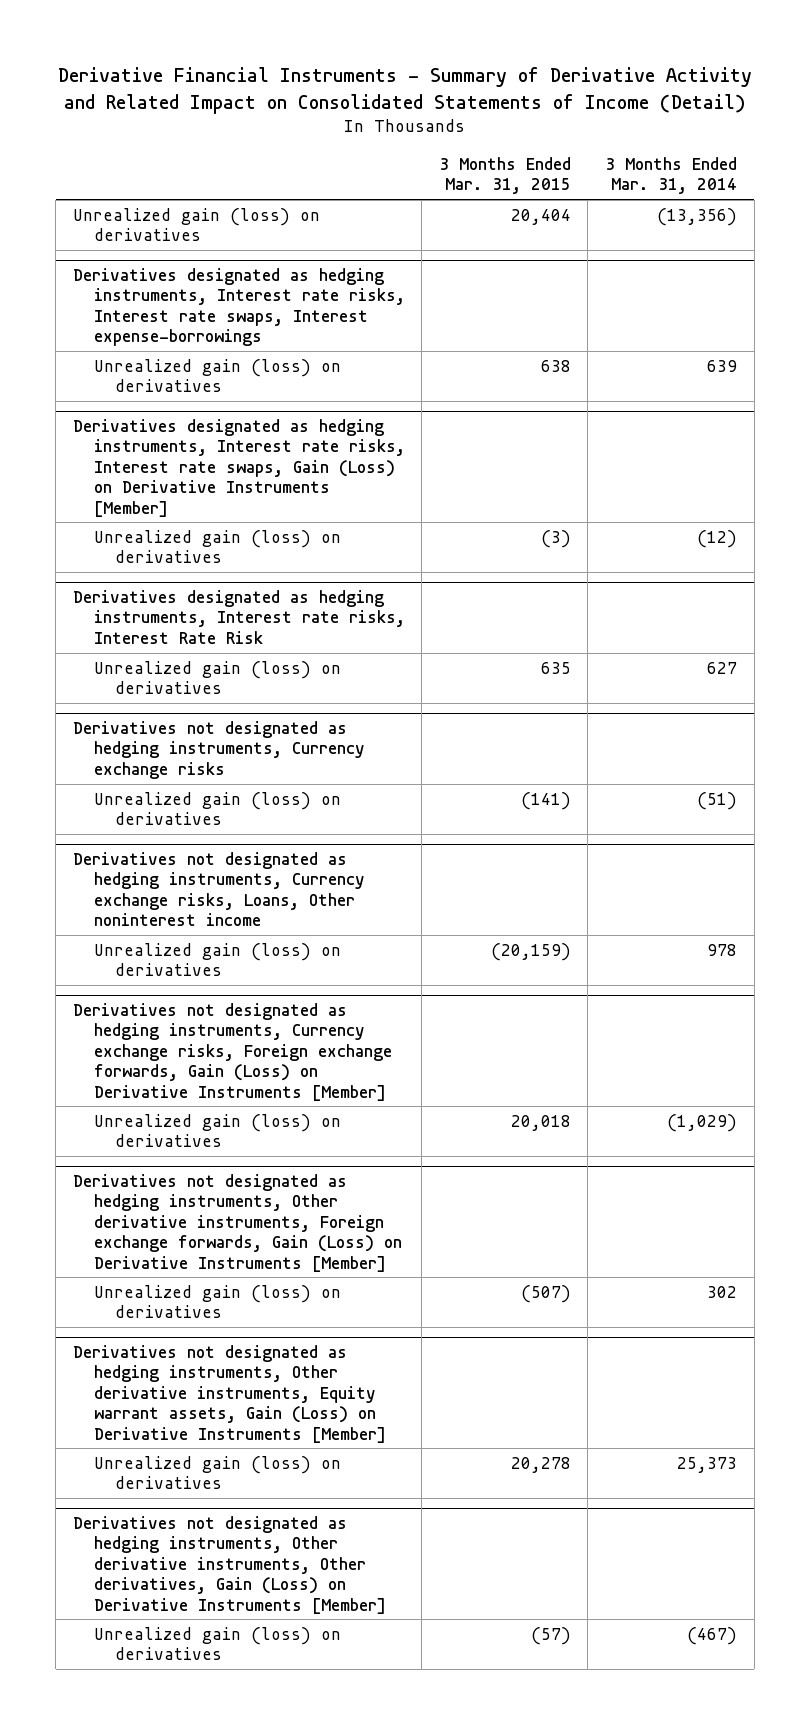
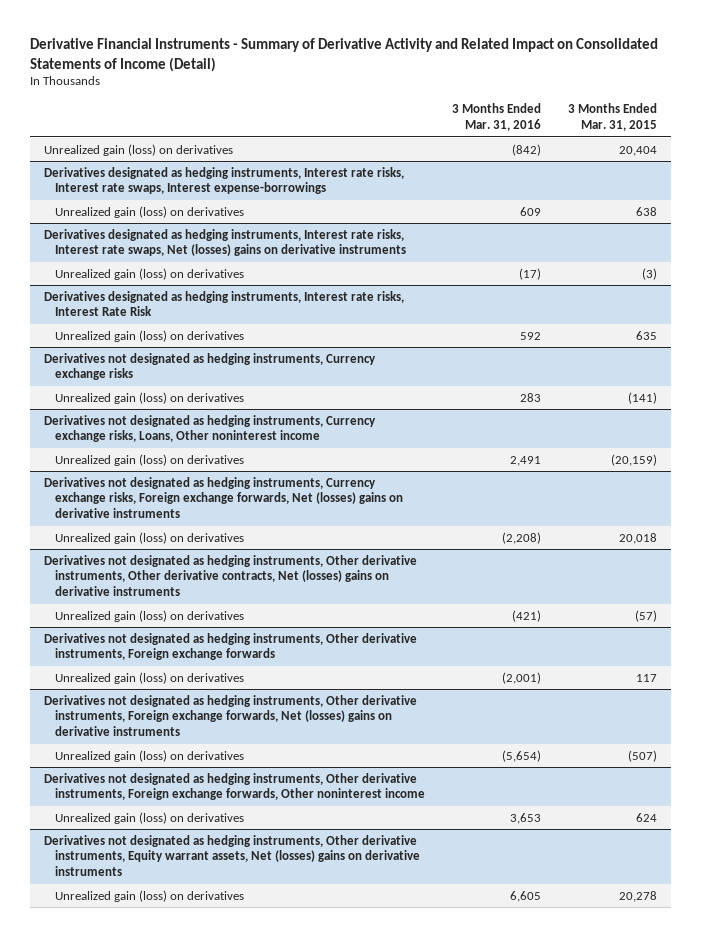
- | 3 Months Ended Mar. 31, 2015 | 3 Months Ended Mar. 31, 2014
+ | 3 Months Ended Mar. 31, 2016 | 3 Months Ended Mar. 31, 2015
- Derivatives designated as hedging instruments, Interest rate risks, Interest rate swaps, Gain (Loss) on Derivative Instruments [Member]
+ Derivatives designated as hedging instruments, Interest rate risks, Interest rate swaps, Net (losses) gains on derivative instruments
- Derivatives not designated as hedging instruments, Currency exchange risks, Foreign exchange forwards, Gain (Loss) on Derivative Instruments [Member]
+ Derivatives not designated as hedging instruments, Currency exchange risks, Foreign exchange forwards, Net (losses) gains on derivative instruments
- Derivatives not designated as hedging instruments, Other derivative instruments, Foreign exchange forwards, Gain (Loss) on Derivative Instruments [Member]
+ Derivatives not designated as hedging instruments, Other derivative instruments, Other derivative contracts, Net (losses) gains on derivative instruments
+ Unrealized gain (loss) on derivatives | (421) | (57)
+ Derivatives not designated as hedging instruments, Other derivative instruments, Foreign exchange forwards
+ Unrealized gain (loss) on derivatives | (2,001) | 117
+ Derivatives not designated as hedging instruments, Other derivative instruments, Foreign exchange forwards, Net (losses) gains on derivative instruments
- Derivatives not designated as hedging instruments, Other derivative instruments, Equity warrant assets, Gain (Loss) on Derivative Instruments [Member]
+ Derivatives not designated as hedging instruments, Other derivative instruments, Foreign exchange forwards, Other noninterest income
+ Unrealized gain (loss) on derivatives | 3,653 | 624
+ Derivatives not designated as hedging instruments, Other derivative instruments, Equity warrant assets, Net (losses) gains on derivative instruments
- Derivatives not designated as hedging instruments, Other derivative instruments, Other derivatives, Gain (Loss) on Derivative Instruments [Member]
- Unrealized gain (loss) on derivatives | (57) | (467)

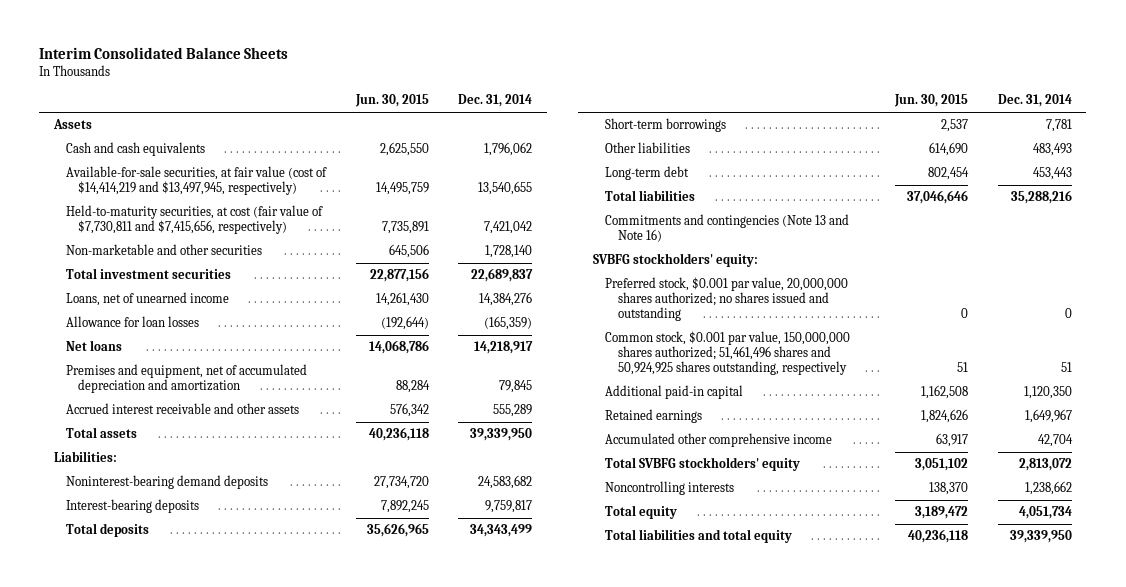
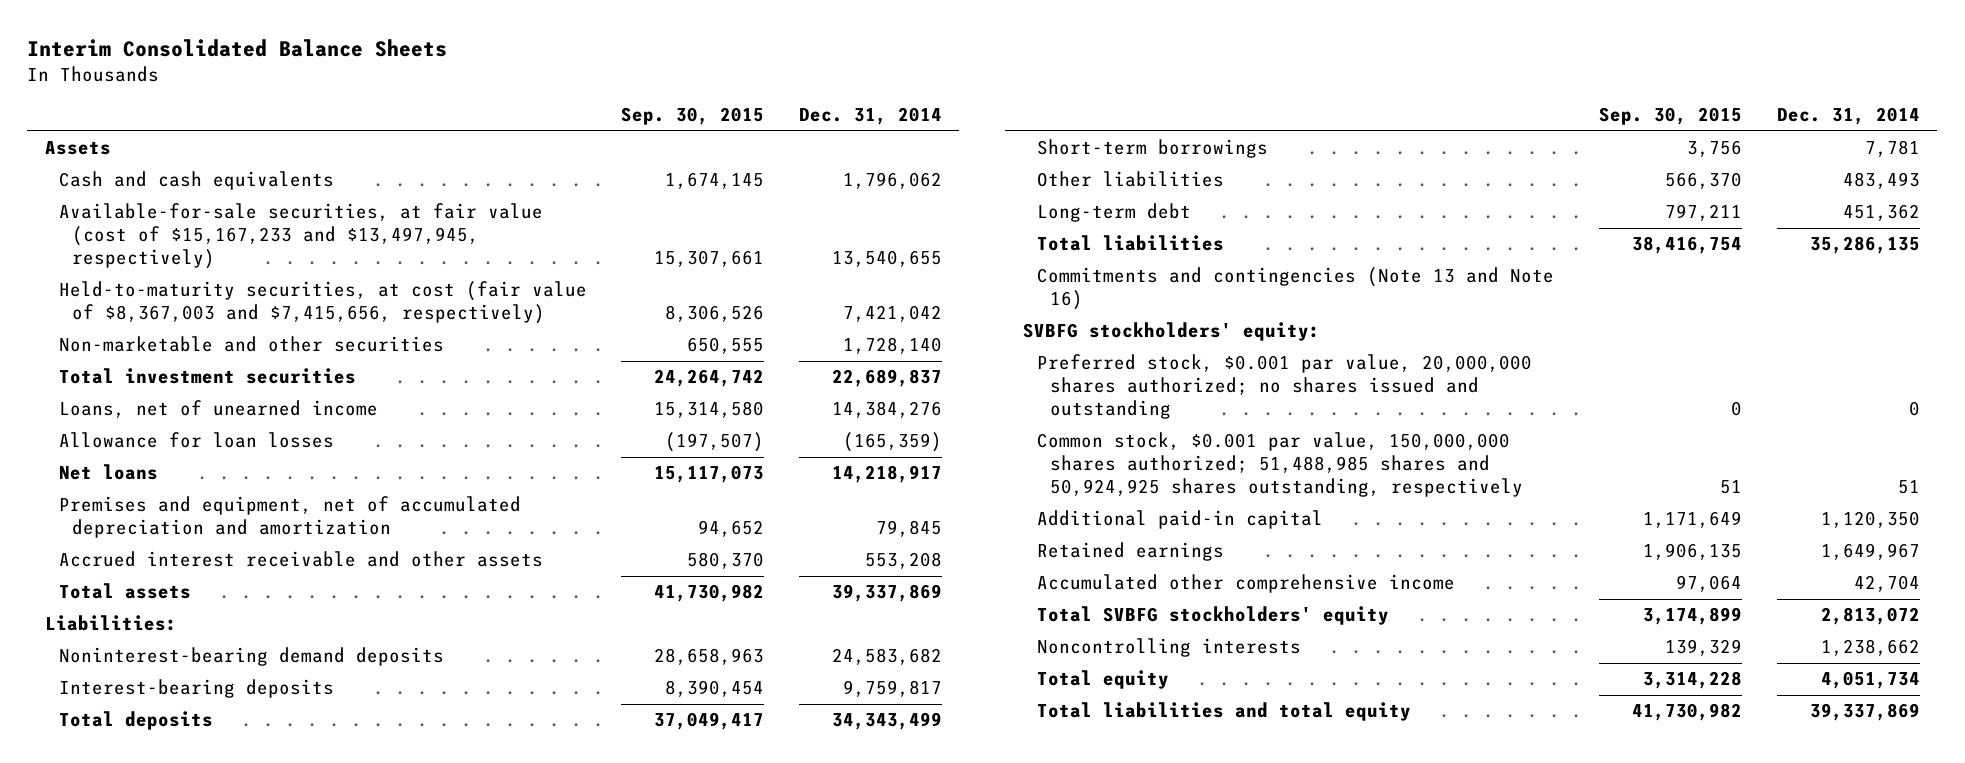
- | Jun. 30, 2015 | Dec. 31, 2014
+ | Sep. 30, 2015 | Dec. 31, 2014
- Available-for-sale securities, at fair value (cost of $14,414,219 and $13,497,945, respectively) | 14,495,759 | 13,540,655
- Held-to-maturity securities, at cost (fair value of $7,730,811 and $7,415,656, respectively) | 7,735,891 | 7,421,042
+ Available-for-sale securities, at fair value (cost of $15,167,233 and $13,497,945, respectively) | 15,307,661 | 13,540,655
+ Held-to-maturity securities, at cost (fair value of $8,367,003 and $7,415,656, respectively) | 8,306,526 | 7,421,042
- Accrued interest receivable and other assets | 576,342 | 555,289
- Total assets | 40,236,118 | 39,339,950
+ Accrued interest receivable and other assets | 580,370 | 553,208
+ Total assets | 41,730,982 | 39,337,869
- Long-term debt | 802,454 | 453,443
- Total liabilities | 37,046,646 | 35,288,216
+ Long-term debt | 797,211 | 451,362
+ Total liabilities | 38,416,754 | 35,286,135
- Common stock, $0.001 par value, 150,000,000 shares authorized; 51,461,496 shares and 50,924,925 shares outstanding, respectively | 51 | 51
+ Common stock, $0.001 par value, 150,000,000 shares authorized; 51,488,985 shares and 50,924,925 shares outstanding, respectively | 51 | 51
- Total liabilities and total equity | 40,236,118 | 39,339,950
+ Total liabilities and total equity | 41,730,982 | 39,337,869

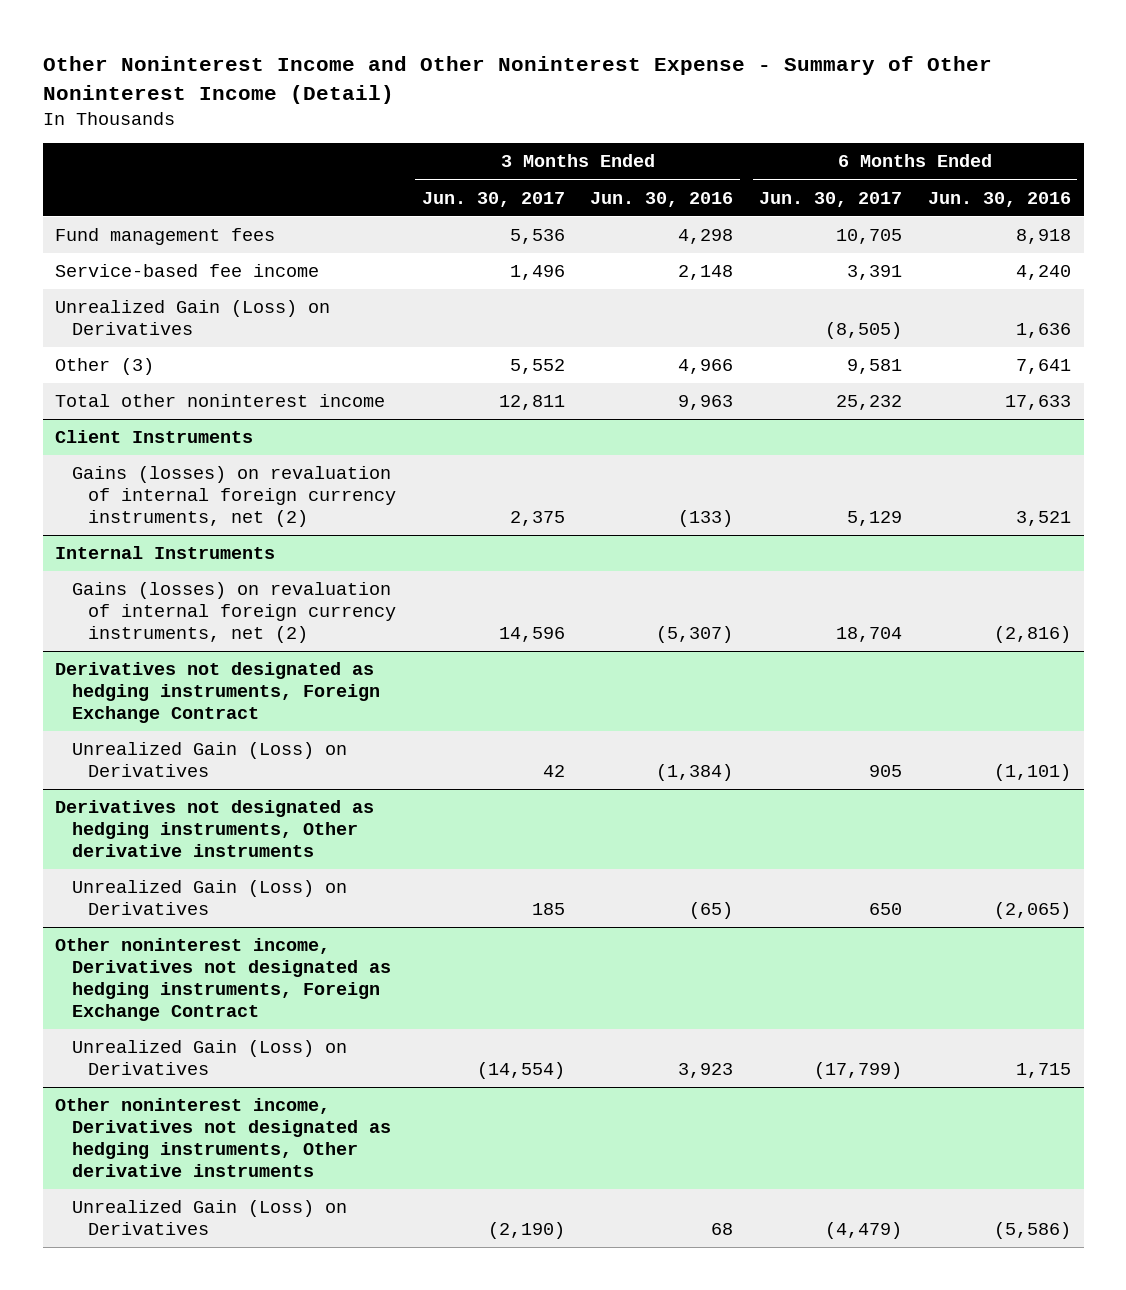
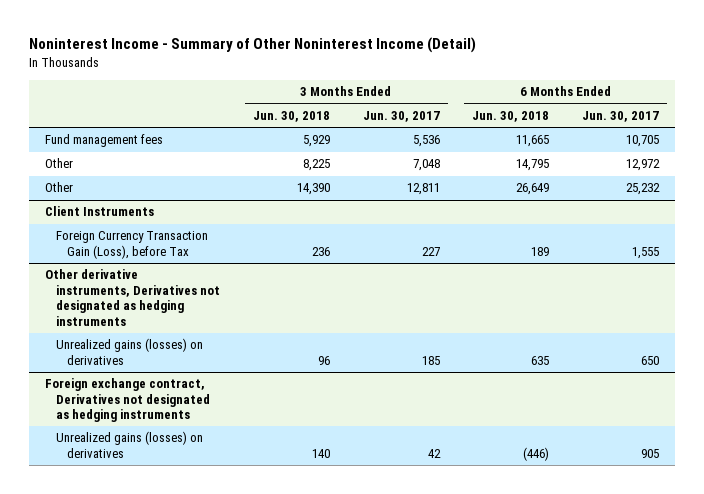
- Other Noninterest Income and Other Noninterest Expense - Summary of Other Noninterest Income (Detail)
+ Noninterest Income - Summary of Other Noninterest Income (Detail)
- | 3 Months Ended Jun. 30, 2017 | 3 Months Ended Jun. 30, 2016 | 6 Months Ended Jun. 30, 2017 | 6 Months Ended Jun. 30, 2016
+ | 3 Months Ended Jun. 30, 2018 | 3 Months Ended Jun. 30, 2017 | 6 Months Ended Jun. 30, 2018 | 6 Months Ended Jun. 30, 2017
- Service-based fee income | 1,496 | 2,148 | 3,391 | 4,240
- Unrealized Gain (Loss) on Derivatives | | | (8,505) | 1,636
- Other (3) | 5,552 | 4,966 | 9,581 | 7,641
- Total other noninterest income | 12,811 | 9,963 | 25,232 | 17,633
+ Other | 8,225 | 7,048 | 14,795 | 12,972
+ Other | 14,390 | 12,811 | 26,649 | 25,232
@ Client Instruments
- Gains (losses) on revaluation of internal foreign currency instruments, net (2) | 2,375 | (133) | 5,129 | 3,521
- Internal Instruments
- Gains (losses) on revaluation of internal foreign currency instruments, net (2) | 14,596 | (5,307) | 18,704 | (2,816)
- Derivatives not designated as hedging instruments, Foreign Exchange Contract
- Unrealized Gain (Loss) on Derivatives | 42 | (1,384) | 905 | (1,101)
- Derivatives not designated as hedging instruments, Other derivative instruments
- Unrealized Gain (Loss) on Derivatives | 185 | (65) | 650 | (2,065)
- Other noninterest income, Derivatives not designated as hedging instruments, Foreign Exchange Contract
- Unrealized Gain (Loss) on Derivatives | (14,554) | 3,923 | (17,799) | 1,715
- Other noninterest income, Derivatives not designated as hedging instruments, Other derivative instruments
- Unrealized Gain (Loss) on Derivatives | (2,190) | 68 | (4,479) | (5,586)
@ Client Instruments
+ Foreign Currency Transaction Gain (Loss), before Tax | 236 | 227 | 189 | 1,555
+ Other derivative instruments, Derivatives not designated as hedging instruments
+ Unrealized gains (losses) on derivatives | 96 | 185 | 635 | 650
+ Foreign exchange contract, Derivatives not designated as hedging instruments
+ Unrealized gains (losses) on derivatives | 140 | 42 | (446) | 905

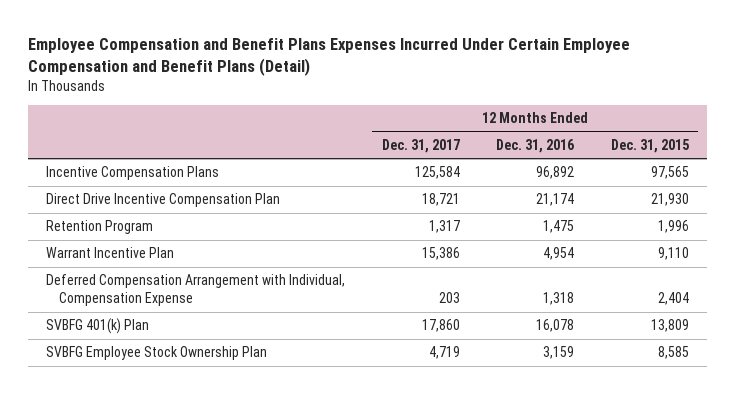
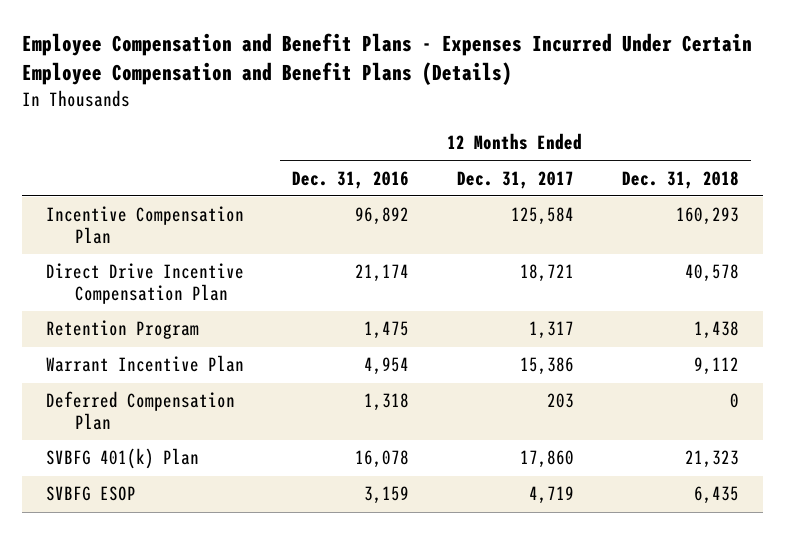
- Employee Compensation and Benefit Plans Expenses Incurred Under Certain Employee Compensation and Benefit Plans (Detail)
+ Employee Compensation and Benefit Plans - Expenses Incurred Under Certain Employee Compensation and Benefit Plans (Details)
- | 12 Months Ended Dec. 31, 2017 | 12 Months Ended Dec. 31, 2016 | 12 Months Ended Dec. 31, 2015
+ | 12 Months Ended Dec. 31, 2016 | 12 Months Ended Dec. 31, 2017 | 12 Months Ended Dec. 31, 2018
- Incentive Compensation Plans | 125,584 | 96,892 | 97,565
+ Incentive Compensation Plan | 96,892 | 125,584 | 160,293
- Deferred Compensation Arrangement with Individual, Compensation Expense | 203 | 1,318 | 2,404
+ Deferred Compensation Plan | 1,318 | 203 | 0
- SVBFG Employee Stock Ownership Plan | 4,719 | 3,159 | 8,585
+ SVBFG ESOP | 3,159 | 4,719 | 6,435

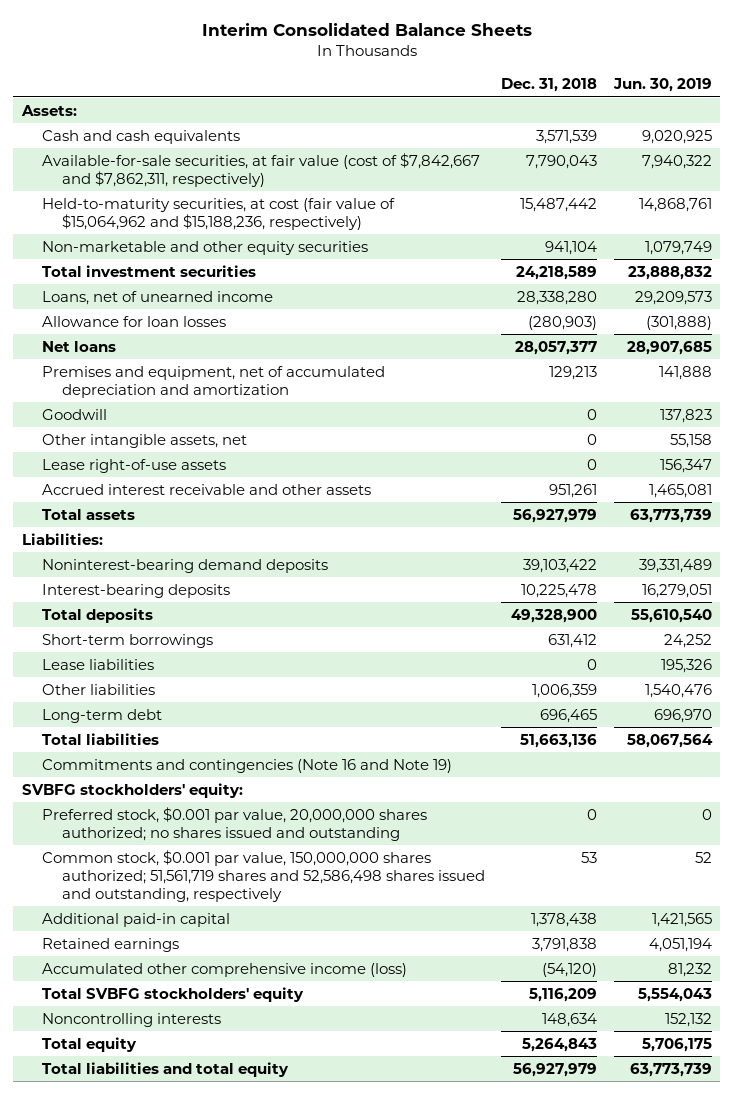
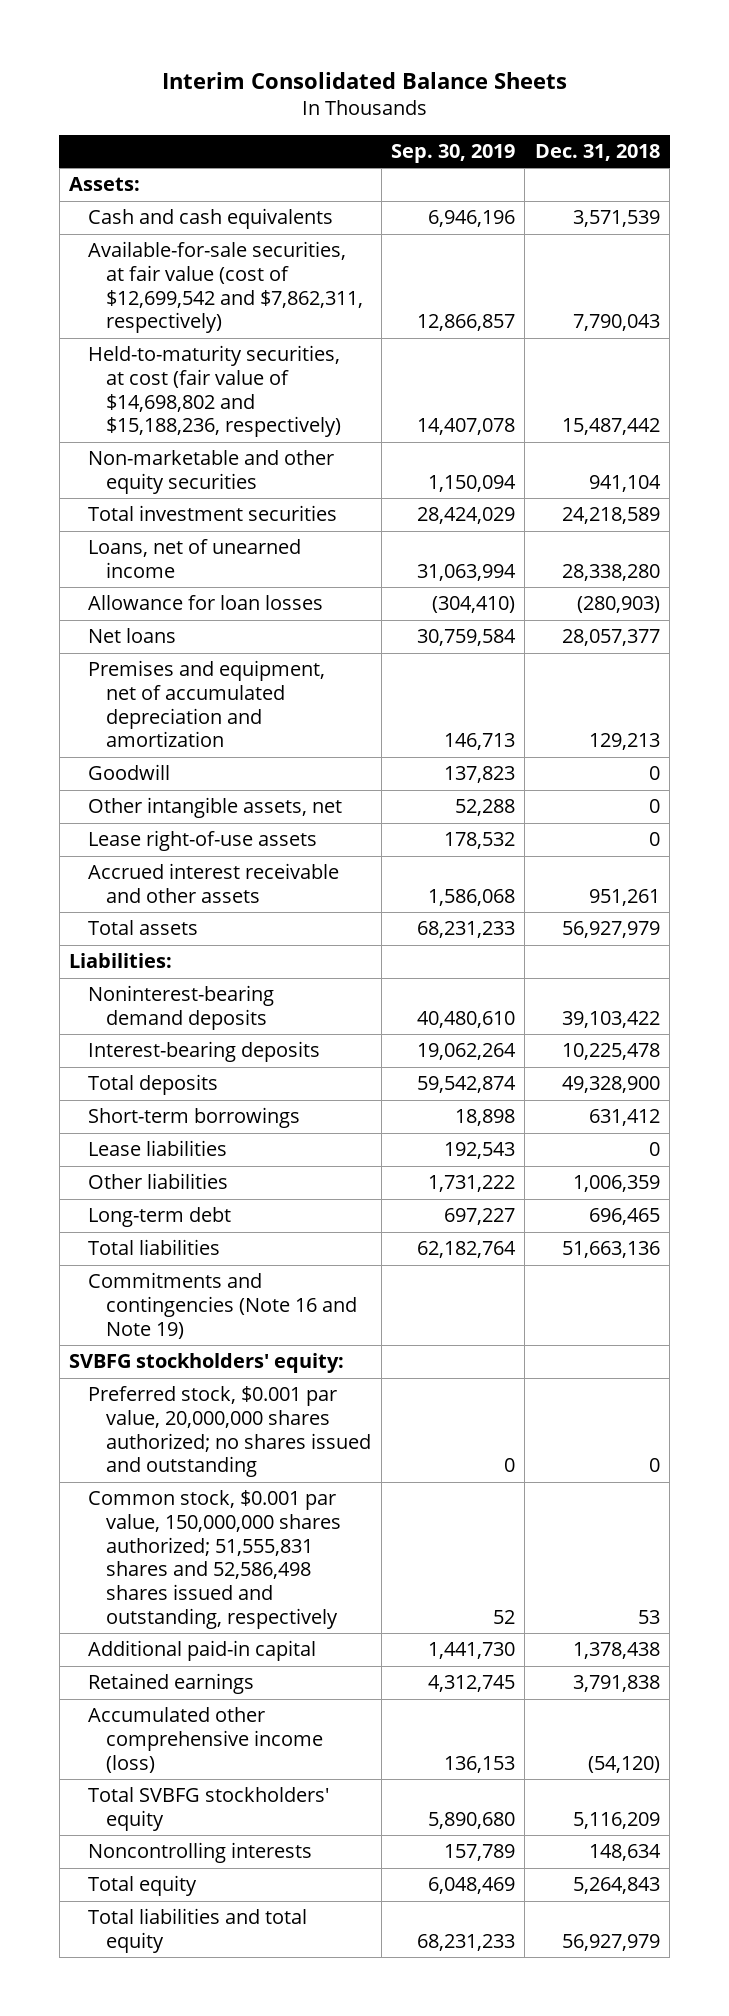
- | Dec. 31, 2018 | Jun. 30, 2019
+ | Sep. 30, 2019 | Dec. 31, 2018
- Available-for-sale securities, at fair value (cost of $7,842,667 and $7,862,311, respectively) | 7,790,043 | 7,940,322
- Held-to-maturity securities, at cost (fair value of $15,064,962 and $15,188,236, respectively) | 15,487,442 | 14,868,761
+ Available-for-sale securities, at fair value (cost of $12,699,542 and $7,862,311, respectively) | 12,866,857 | 7,790,043
+ Held-to-maturity securities, at cost (fair value of $14,698,802 and $15,188,236, respectively) | 14,407,078 | 15,487,442
- Common stock, $0.001 par value, 150,000,000 shares authorized; 51,561,719 shares and 52,586,498 shares issued and outstanding, respectively | 53 | 52
+ Common stock, $0.001 par value, 150,000,000 shares authorized; 51,555,831 shares and 52,586,498 shares issued and outstanding, respectively | 52 | 53

